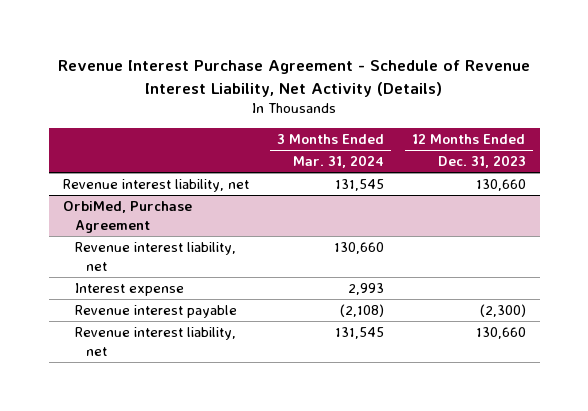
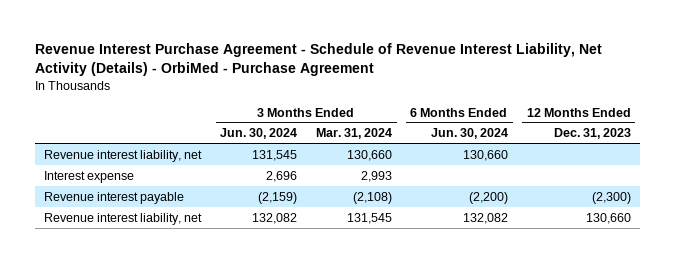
- Revenue Interest Purchase Agreement - Schedule of Revenue Interest Liability, Net Activity (Details)
+ Revenue Interest Purchase Agreement - Schedule of Revenue Interest Liability, Net Activity (Details) - OrbiMed - Purchase Agreement
- | 3 Months Ended Mar. 31, 2024 | 12 Months Ended Dec. 31, 2023
+ | 3 Months Ended Jun. 30, 2024 | 3 Months Ended Mar. 31, 2024 | 6 Months Ended Jun. 30, 2024 | 12 Months Ended Dec. 31, 2023
- Revenue interest liability, net | 131,545 | 130,660
- OrbiMed, Purchase Agreement

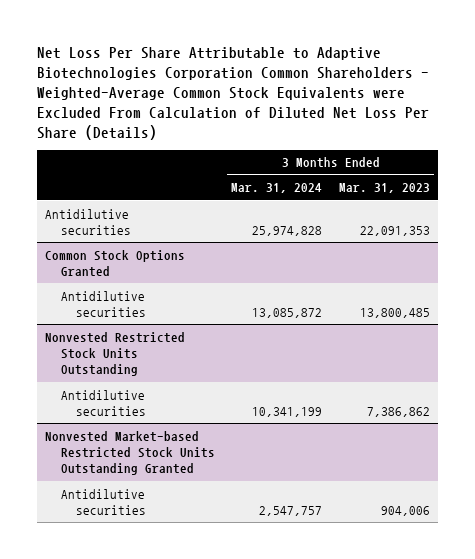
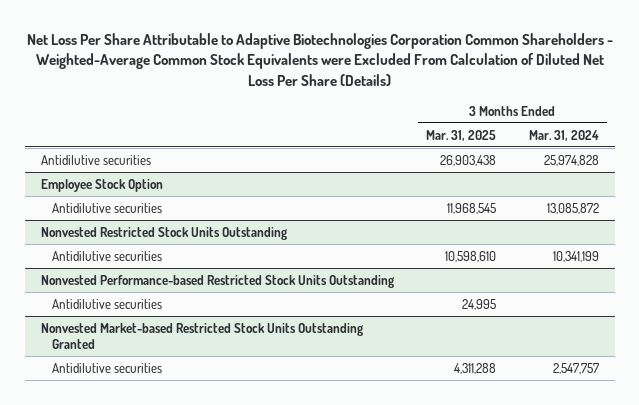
- | 3 Months Ended Mar. 31, 2024 | 3 Months Ended Mar. 31, 2023
+ | 3 Months Ended Mar. 31, 2025 | 3 Months Ended Mar. 31, 2024
- Common Stock Options Granted
+ Employee Stock Option
+ Nonvested Performance-based Restricted Stock Units Outstanding
+ Antidilutive securities | 24,995 |

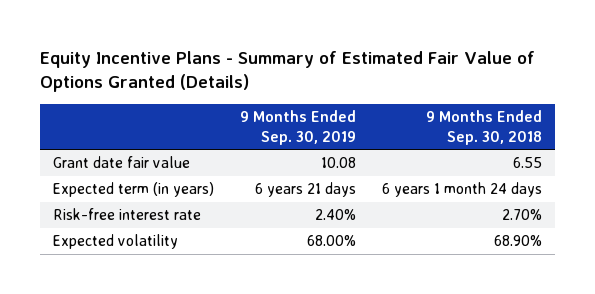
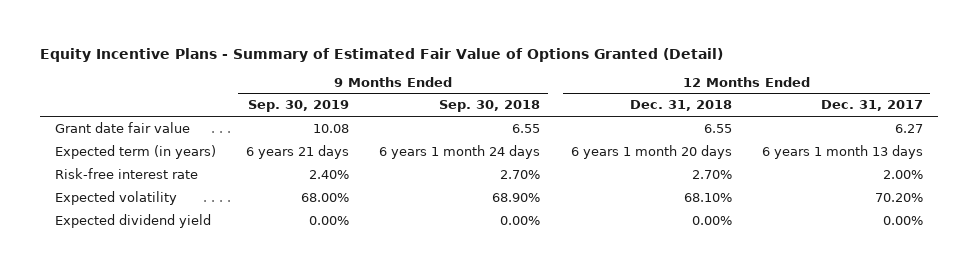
- Equity Incentive Plans - Summary of Estimated Fair Value of Options Granted (Details)
+ Equity Incentive Plans - Summary of Estimated Fair Value of Options Granted (Detail)
- | 9 Months Ended Sep. 30, 2019 | 9 Months Ended Sep. 30, 2018
+ | 9 Months Ended Sep. 30, 2019 | 9 Months Ended Sep. 30, 2018 | 12 Months Ended Dec. 31, 2018 | 12 Months Ended Dec. 31, 2017
+ Expected dividend yield | 0.00% | 0.00% | 0.00% | 0.00%

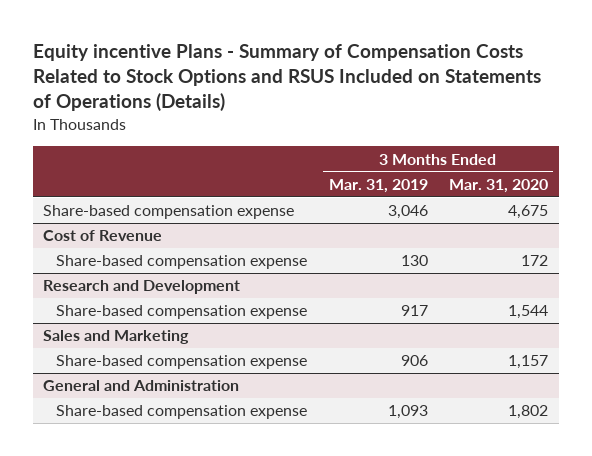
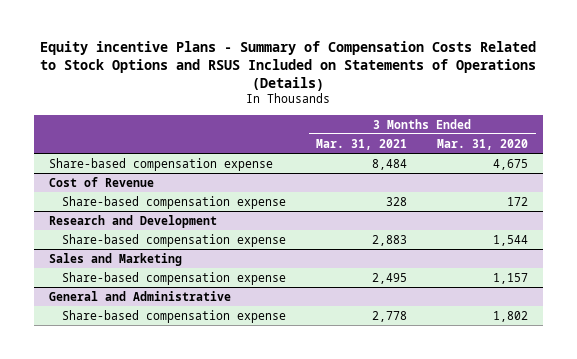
- | 3 Months Ended Mar. 31, 2019 | 3 Months Ended Mar. 31, 2020
+ | 3 Months Ended Mar. 31, 2021 | 3 Months Ended Mar. 31, 2020
- General and Administration
+ General and Administrative

